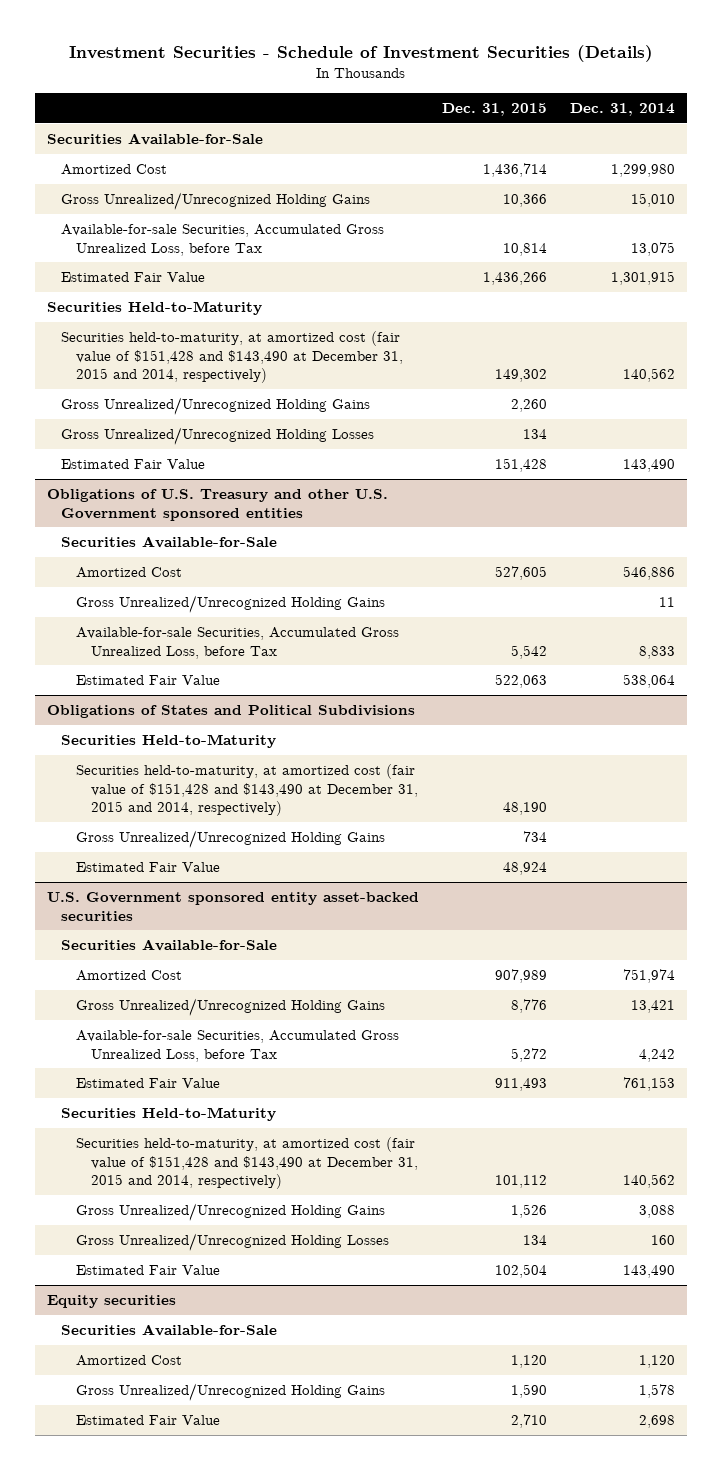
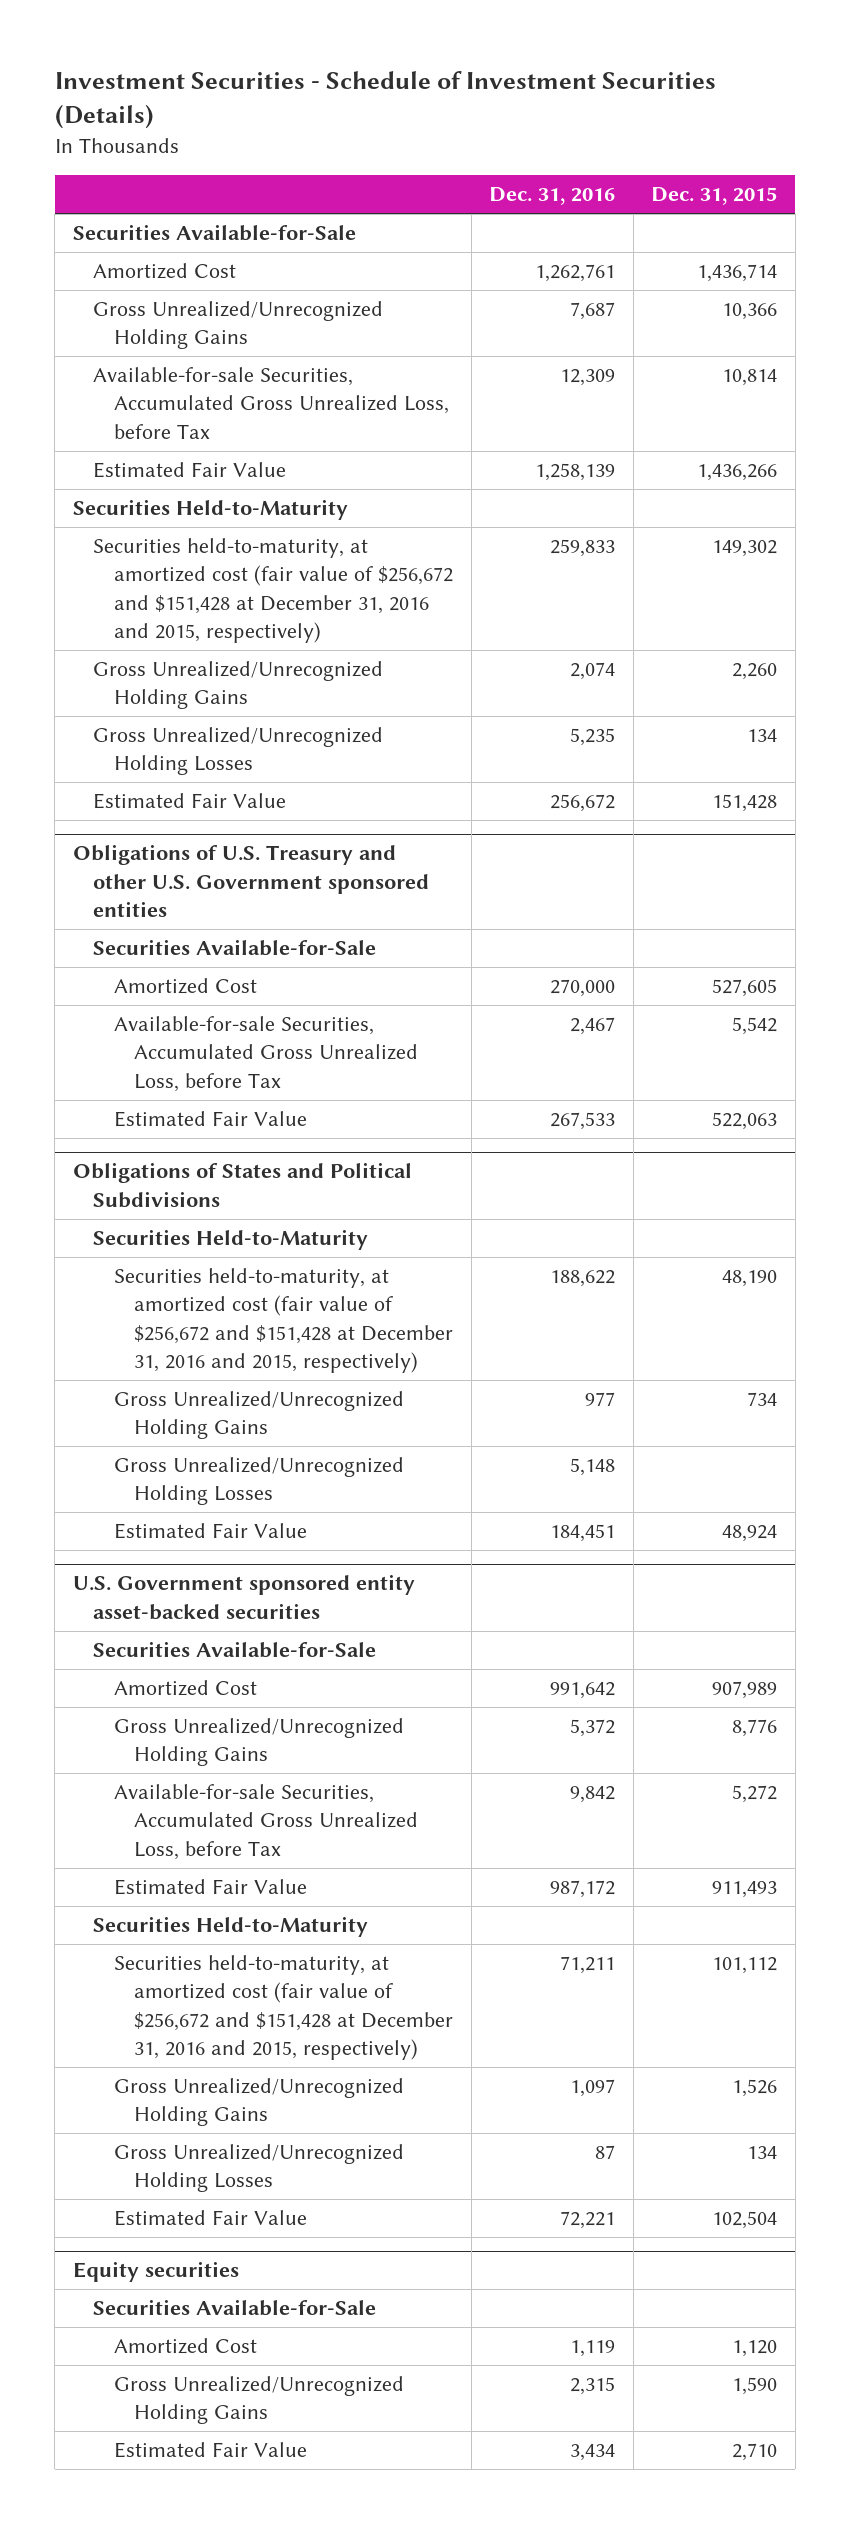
- | Dec. 31, 2015 | Dec. 31, 2014
+ | Dec. 31, 2016 | Dec. 31, 2015
- Securities held-to-maturity, at amortized cost (fair value of $151,428 and $143,490 at December 31, 2015 and 2014, respectively) | 149,302 | 140,562
+ Securities held-to-maturity, at amortized cost (fair value of $256,672 and $151,428 at December 31, 2016 and 2015, respectively) | 259,833 | 149,302
@ Obligations of U.S. Treasury and other U.S. Government sponsored entities
- Gross Unrealized/Unrecognized Holding Gains | | 11
@ Obligations of States and Political Subdivisions
- Securities held-to-maturity, at amortized cost (fair value of $151,428 and $143,490 at December 31, 2015 and 2014, respectively) | 48,190 |
+ Securities held-to-maturity, at amortized cost (fair value of $256,672 and $151,428 at December 31, 2016 and 2015, respectively) | 188,622 | 48,190
+ Gross Unrealized/Unrecognized Holding Losses | 5,148 |
@ U.S. Government sponsored entity asset-backed securities
- Securities held-to-maturity, at amortized cost (fair value of $151,428 and $143,490 at December 31, 2015 and 2014, respectively) | 101,112 | 140,562
+ Securities held-to-maturity, at amortized cost (fair value of $256,672 and $151,428 at December 31, 2016 and 2015, respectively) | 71,211 | 101,112

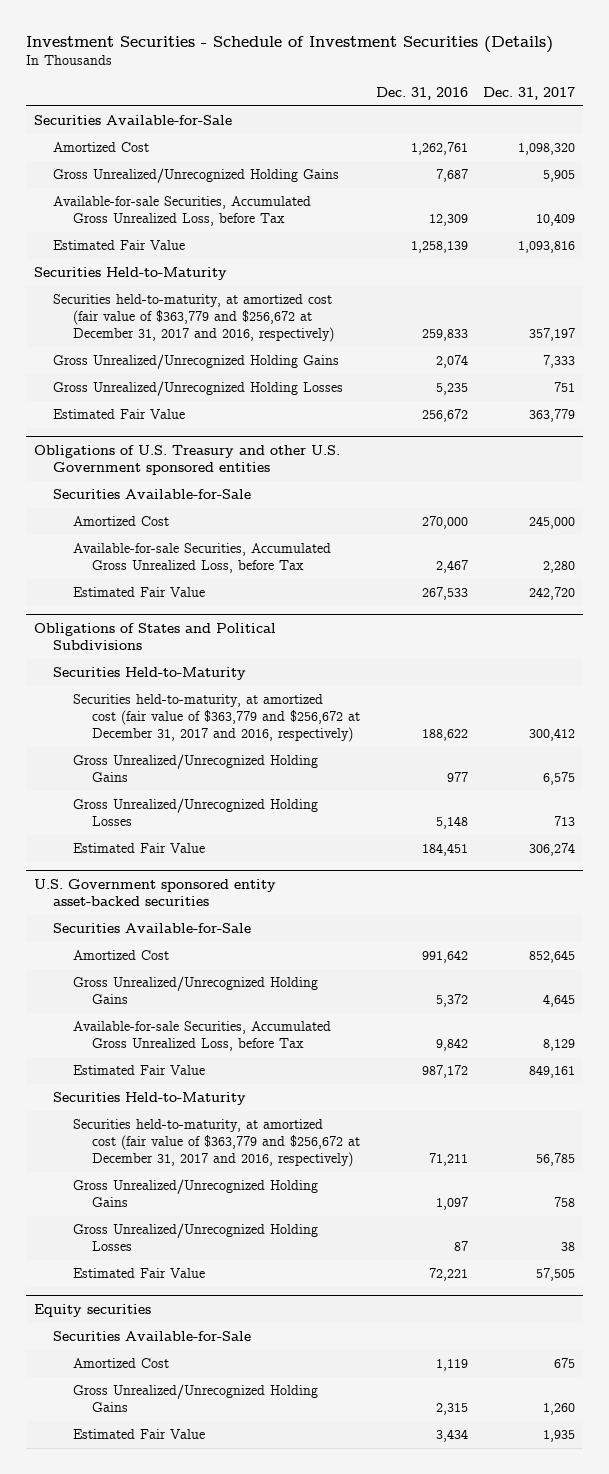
- | Dec. 31, 2016 | Dec. 31, 2015
+ | Dec. 31, 2016 | Dec. 31, 2017
- Securities held-to-maturity, at amortized cost (fair value of $256,672 and $151,428 at December 31, 2016 and 2015, respectively) | 259,833 | 149,302
+ Securities held-to-maturity, at amortized cost (fair value of $363,779 and $256,672 at December 31, 2017 and 2016, respectively) | 259,833 | 357,197
@ Obligations of States and Political Subdivisions
- Securities held-to-maturity, at amortized cost (fair value of $256,672 and $151,428 at December 31, 2016 and 2015, respectively) | 188,622 | 48,190
+ Securities held-to-maturity, at amortized cost (fair value of $363,779 and $256,672 at December 31, 2017 and 2016, respectively) | 188,622 | 300,412
@ U.S. Government sponsored entity asset-backed securities
- Securities held-to-maturity, at amortized cost (fair value of $256,672 and $151,428 at December 31, 2016 and 2015, respectively) | 71,211 | 101,112
+ Securities held-to-maturity, at amortized cost (fair value of $363,779 and $256,672 at December 31, 2017 and 2016, respectively) | 71,211 | 56,785

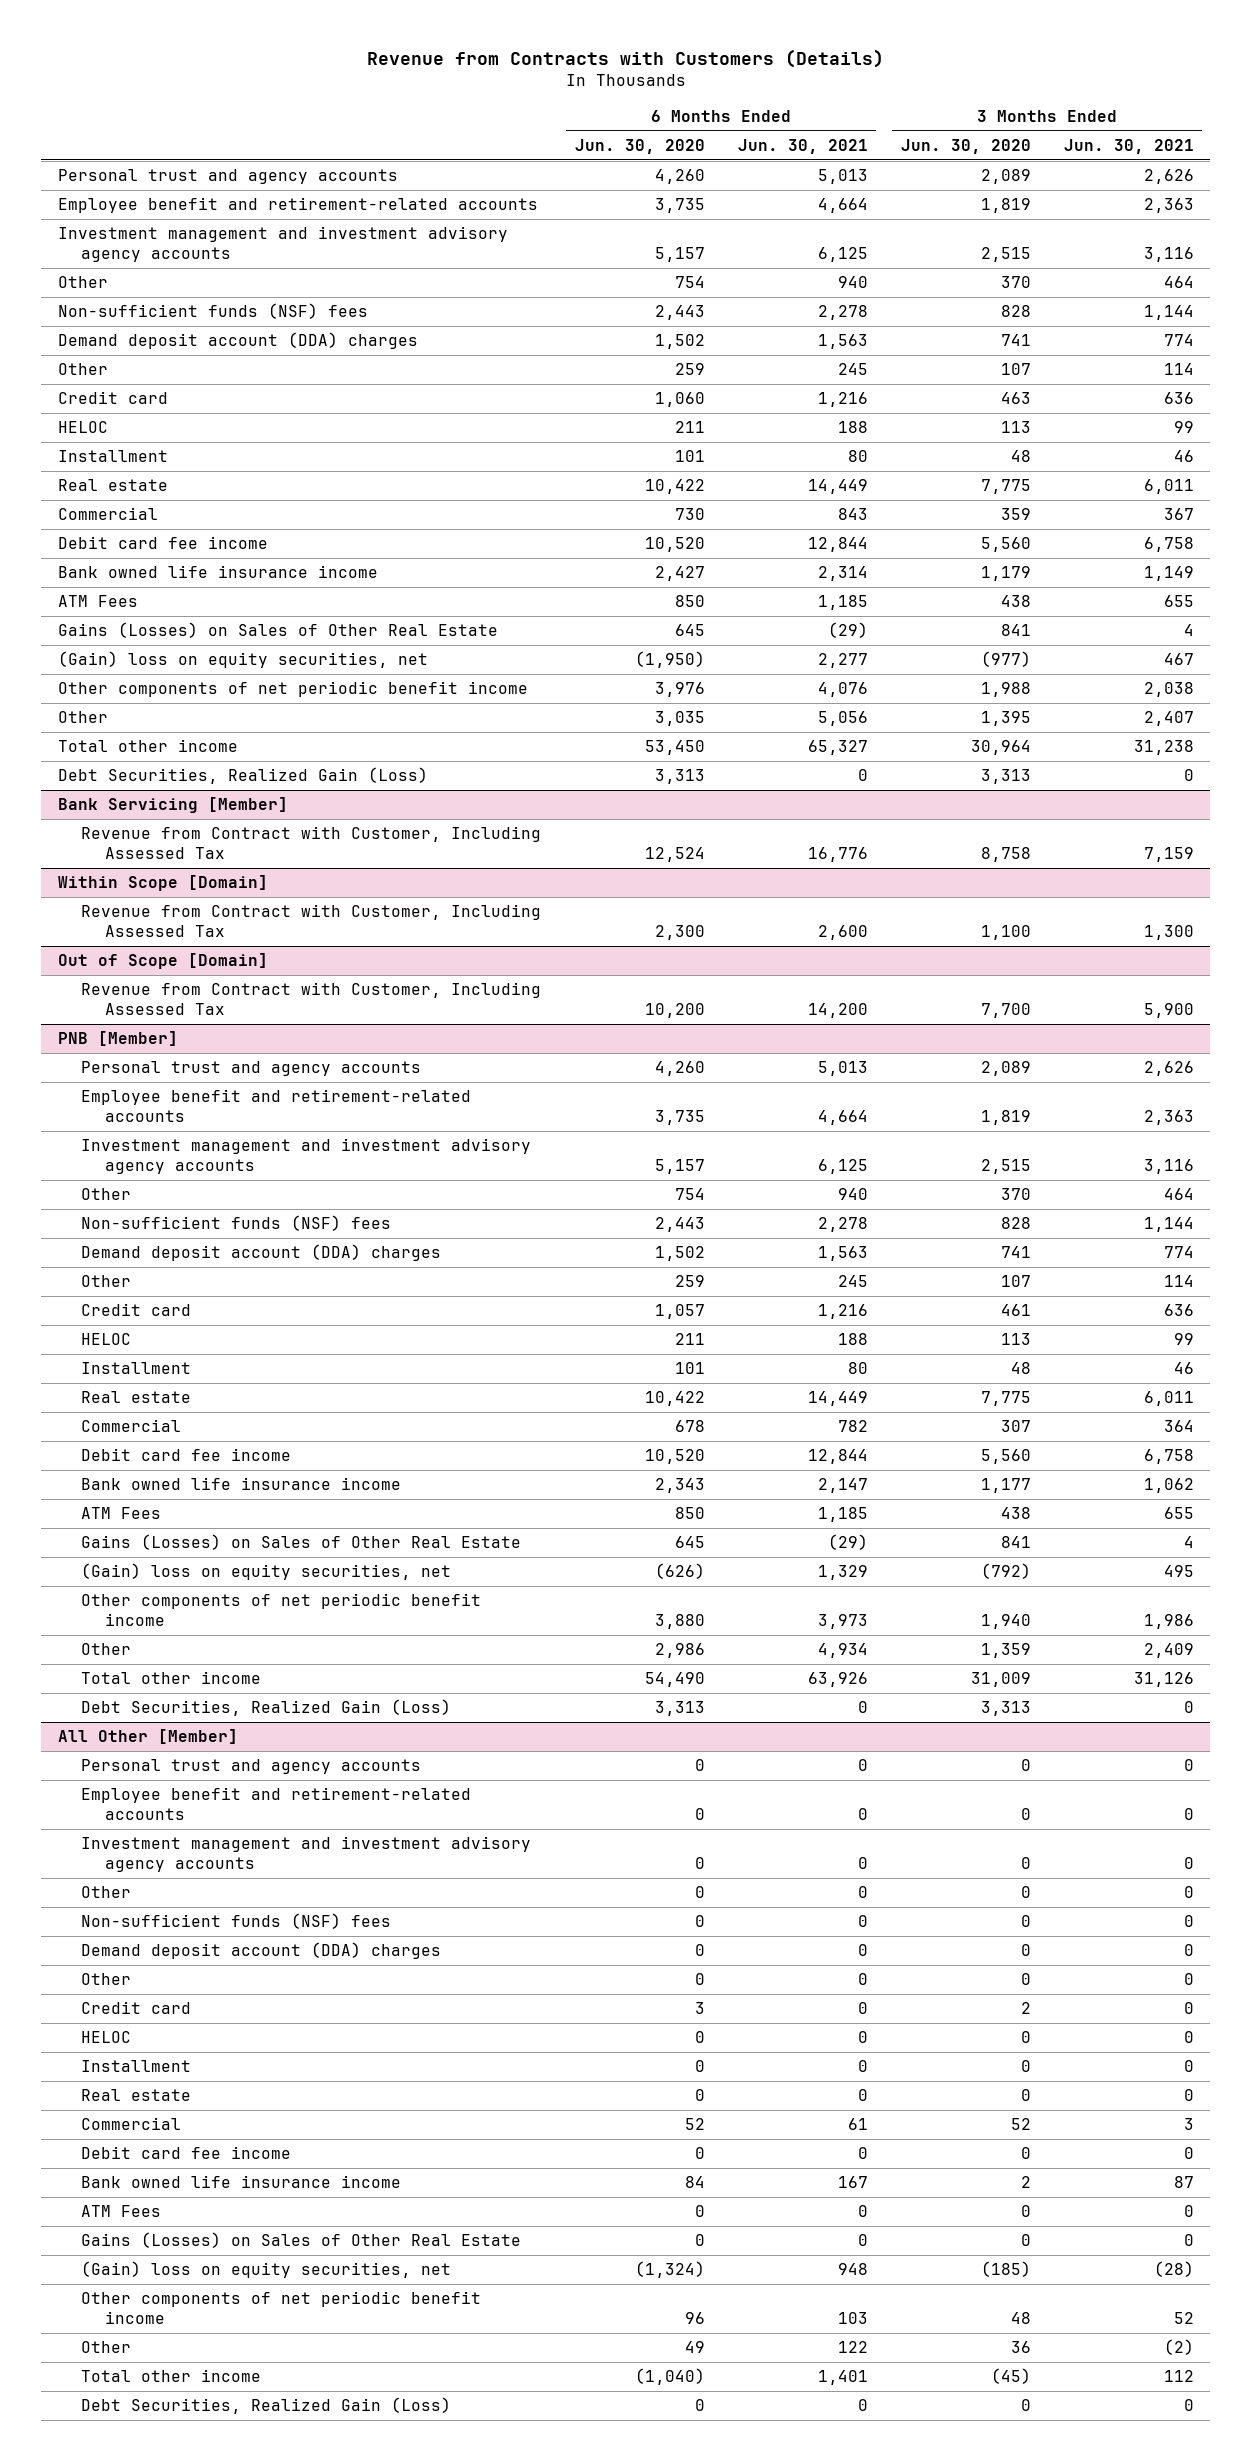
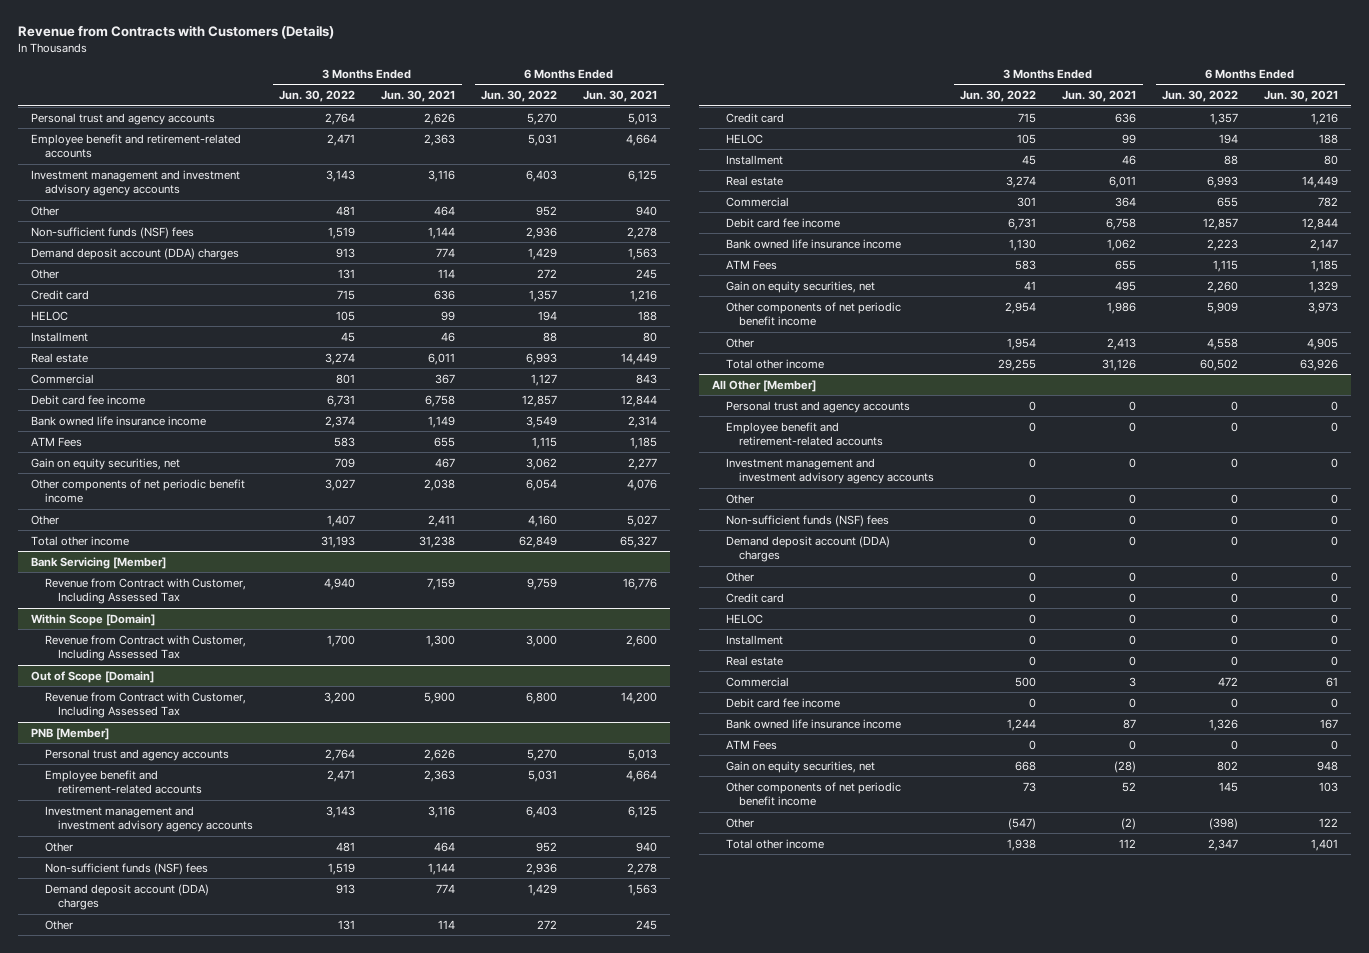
- | 6 Months Ended Jun. 30, 2020 | 6 Months Ended Jun. 30, 2021 | 3 Months Ended Jun. 30, 2020 | 3 Months Ended Jun. 30, 2021
+ | 3 Months Ended Jun. 30, 2022 | 3 Months Ended Jun. 30, 2021 | 6 Months Ended Jun. 30, 2022 | 6 Months Ended Jun. 30, 2021
- Gains (Losses) on Sales of Other Real Estate | 645 | (29) | 841 | 4
- (Gain) loss on equity securities, net | (1,950) | 2,277 | (977) | 467
+ Gain on equity securities, net | 709 | 467 | 3,062 | 2,277
- Other | 3,035 | 5,056 | 1,395 | 2,407
+ Other | 1,407 | 2,411 | 4,160 | 5,027
- Debt Securities, Realized Gain (Loss) | 3,313 | 0 | 3,313 | 0
@ PNB [Member]
- Gains (Losses) on Sales of Other Real Estate | 645 | (29) | 841 | 4
- (Gain) loss on equity securities, net | (626) | 1,329 | (792) | 495
+ Gain on equity securities, net | 41 | 495 | 2,260 | 1,329
- Other | 2,986 | 4,934 | 1,359 | 2,409
+ Other | 1,954 | 2,413 | 4,558 | 4,905
- Debt Securities, Realized Gain (Loss) | 3,313 | 0 | 3,313 | 0
@ All Other [Member]
- Gains (Losses) on Sales of Other Real Estate | 0 | 0 | 0 | 0
- (Gain) loss on equity securities, net | (1,324) | 948 | (185) | (28)
+ Gain on equity securities, net | 668 | (28) | 802 | 948
- Debt Securities, Realized Gain (Loss) | 0 | 0 | 0 | 0

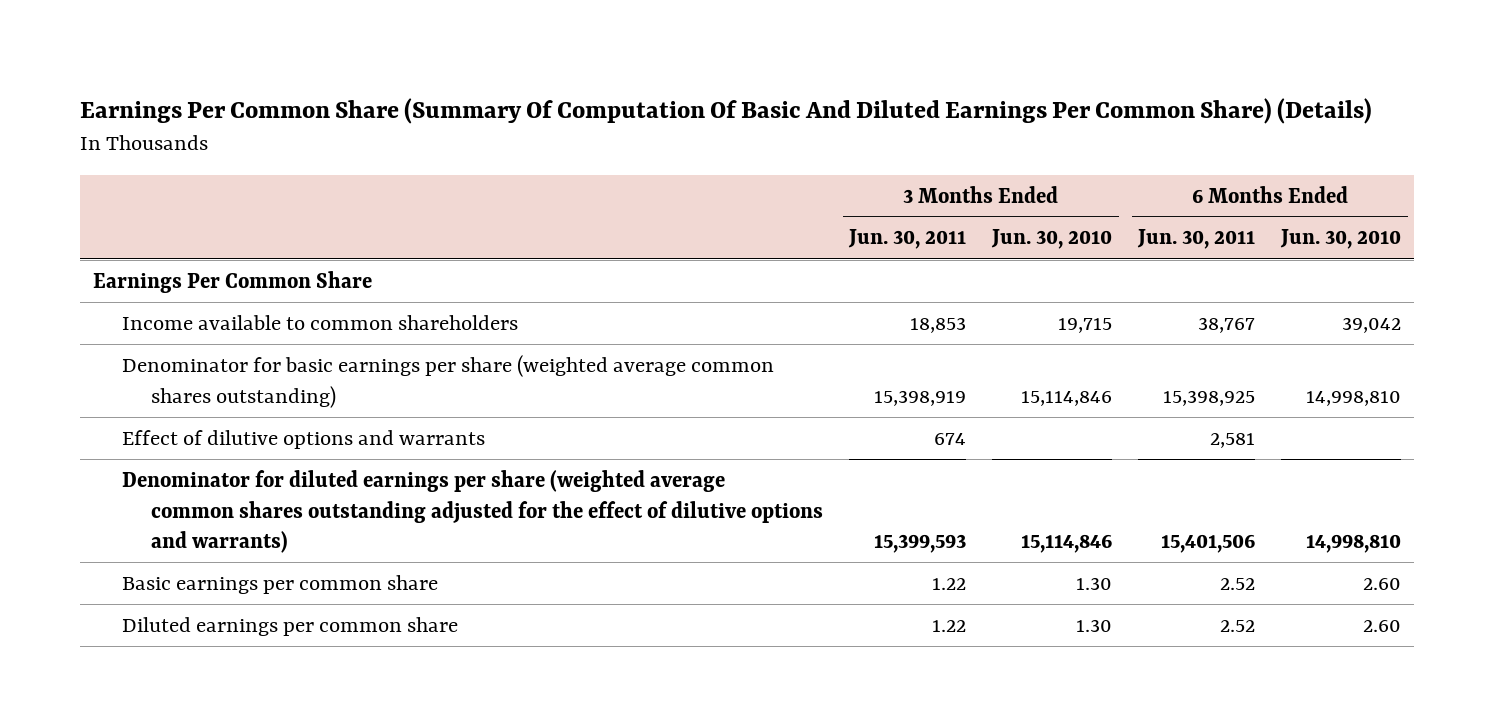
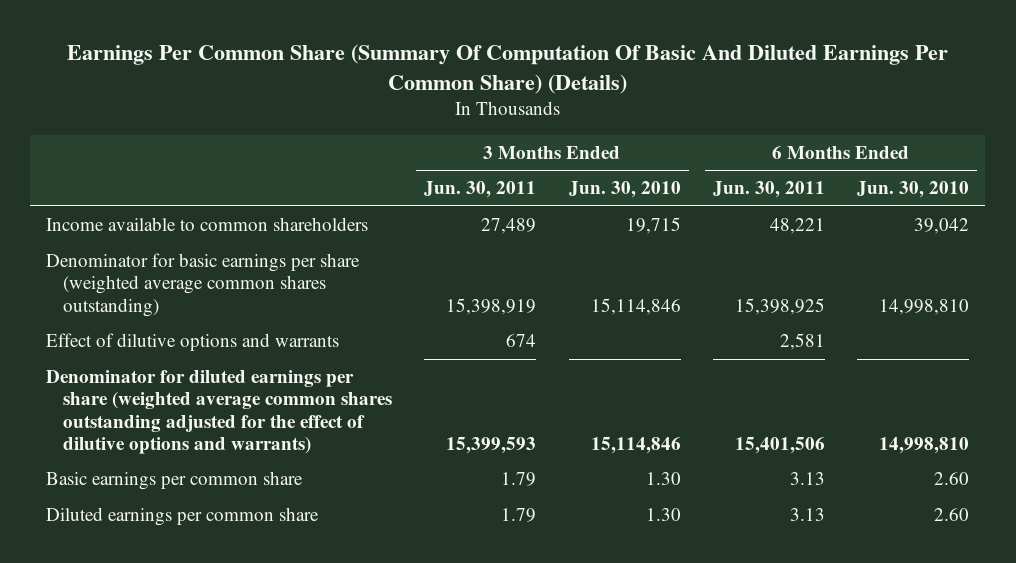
- Earnings Per Common Share
- Income available to common shareholders | 18,853 | 19,715 | 38,767 | 39,042
+ Income available to common shareholders | 27,489 | 19,715 | 48,221 | 39,042
- Basic earnings per common share | 1.22 | 1.30 | 2.52 | 2.60
- Diluted earnings per common share | 1.22 | 1.30 | 2.52 | 2.60
+ Basic earnings per common share | 1.79 | 1.30 | 3.13 | 2.60
+ Diluted earnings per common share | 1.79 | 1.30 | 3.13 | 2.60

